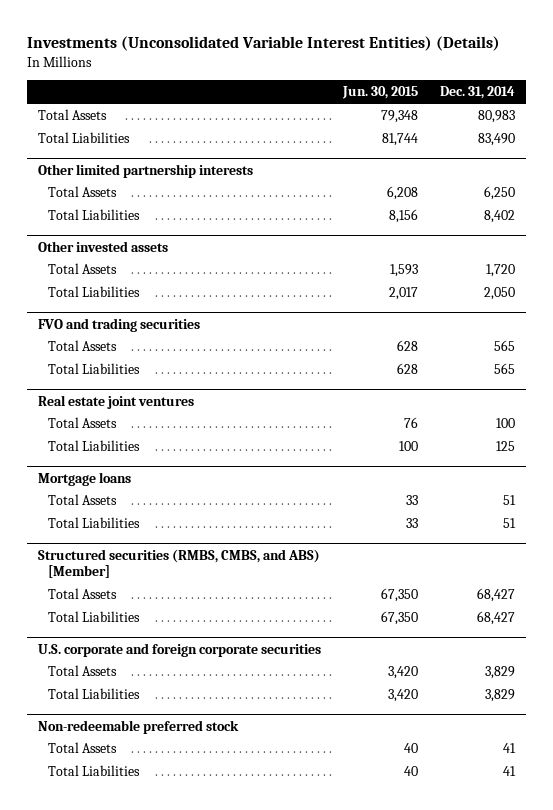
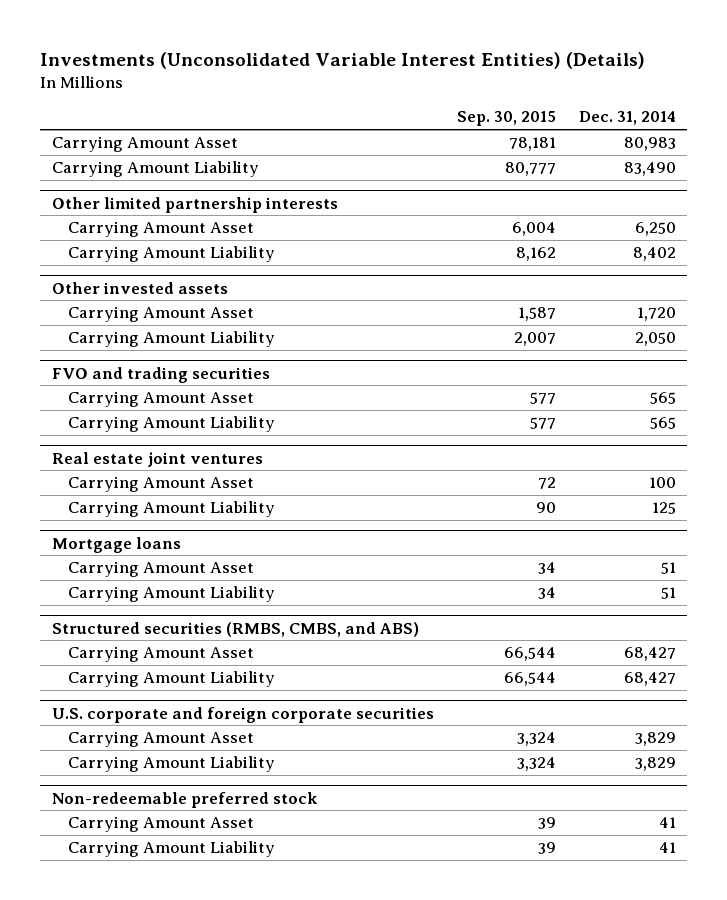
- | Jun. 30, 2015 | Dec. 31, 2014
+ | Sep. 30, 2015 | Dec. 31, 2014
- Total Assets | 79,348 | 80,983
- Total Liabilities | 81,744 | 83,490
+ Carrying Amount Asset | 78,181 | 80,983
+ Carrying Amount Liability | 80,777 | 83,490
@ Other limited partnership interests
- Total Assets | 6,208 | 6,250
- Total Liabilities | 8,156 | 8,402
+ Carrying Amount Asset | 6,004 | 6,250
+ Carrying Amount Liability | 8,162 | 8,402
@ Other invested assets
- Total Assets | 1,593 | 1,720
- Total Liabilities | 2,017 | 2,050
+ Carrying Amount Asset | 1,587 | 1,720
+ Carrying Amount Liability | 2,007 | 2,050
@ FVO and trading securities
- Total Assets | 628 | 565
- Total Liabilities | 628 | 565
+ Carrying Amount Asset | 577 | 565
+ Carrying Amount Liability | 577 | 565
@ Real estate joint ventures
- Total Assets | 76 | 100
- Total Liabilities | 100 | 125
+ Carrying Amount Asset | 72 | 100
+ Carrying Amount Liability | 90 | 125
@ Mortgage loans
- Total Assets | 33 | 51
- Total Liabilities | 33 | 51
- Structured securities (RMBS, CMBS, and ABS) [Member]
- Total Assets | 67,350 | 68,427
- Total Liabilities | 67,350 | 68,427
@ Mortgage loans
+ Carrying Amount Asset | 34 | 51
+ Carrying Amount Liability | 34 | 51
+ Structured securities (RMBS, CMBS, and ABS)
+ Carrying Amount Asset | 66,544 | 68,427
+ Carrying Amount Liability | 66,544 | 68,427
@ U.S. corporate and foreign corporate securities
- Total Assets | 3,420 | 3,829
- Total Liabilities | 3,420 | 3,829
+ Carrying Amount Asset | 3,324 | 3,829
+ Carrying Amount Liability | 3,324 | 3,829
@ Non-redeemable preferred stock
- Total Assets | 40 | 41
- Total Liabilities | 40 | 41
+ Carrying Amount Asset | 39 | 41
+ Carrying Amount Liability | 39 | 41

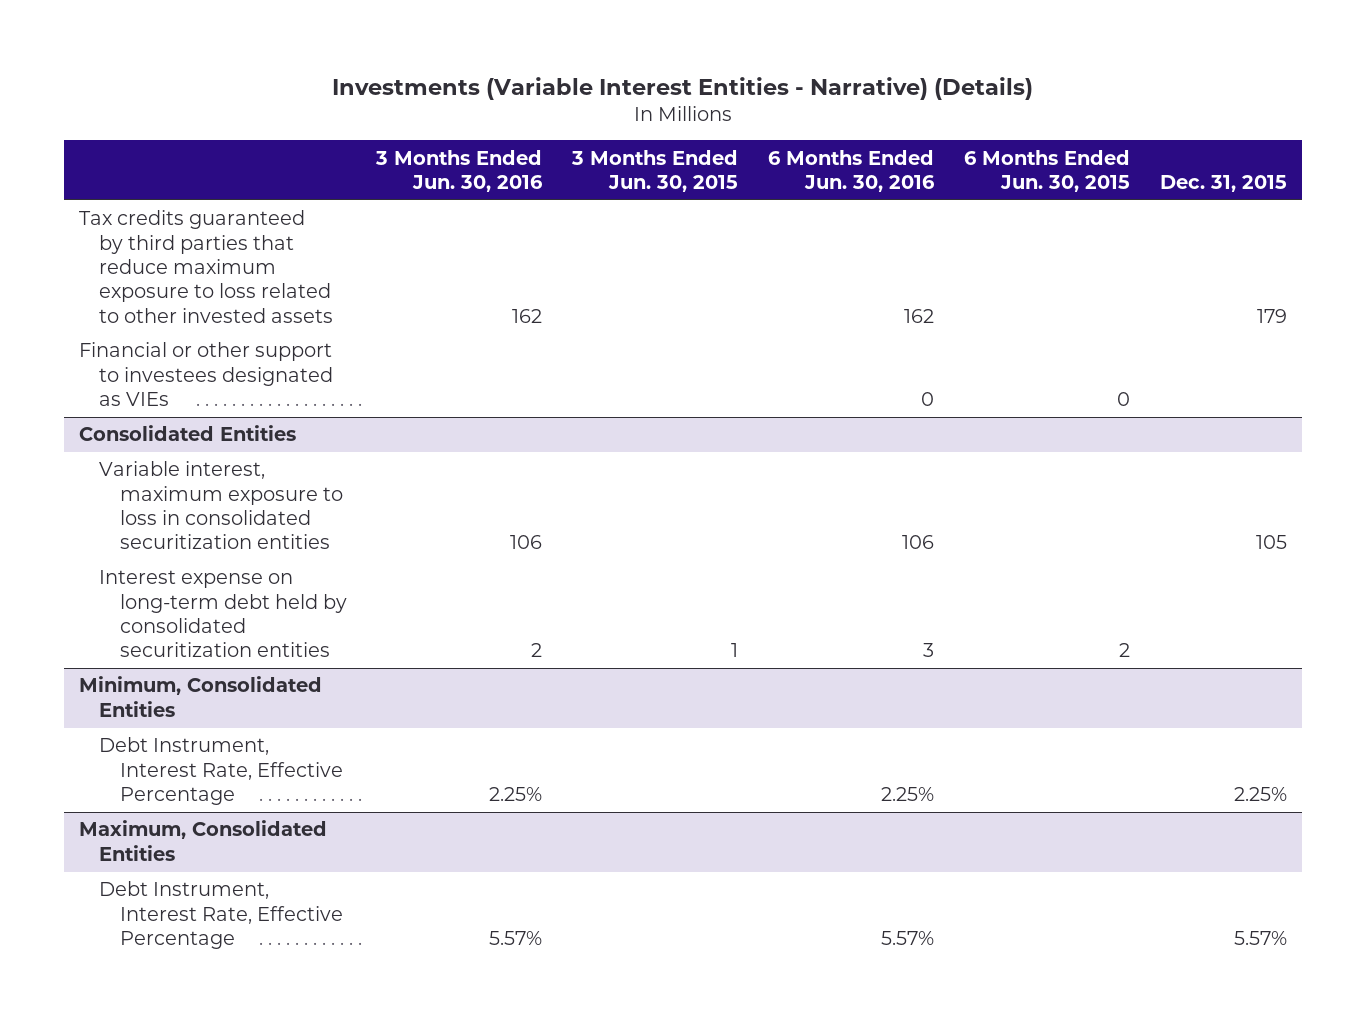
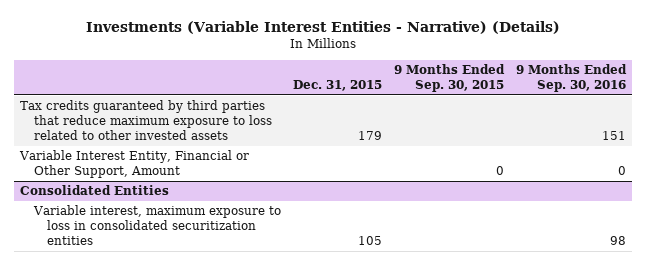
- | 3 Months Ended Jun. 30, 2016 | 3 Months Ended Jun. 30, 2015 | 6 Months Ended Jun. 30, 2016 | 6 Months Ended Jun. 30, 2015 | Dec. 31, 2015
+ | Dec. 31, 2015 | 9 Months Ended Sep. 30, 2015 | 9 Months Ended Sep. 30, 2016
- Financial or other support to investees designated as VIEs | | | 0 | 0 |
+ Variable Interest Entity, Financial or Other Support, Amount | | 0 | 0
@ Consolidated Entities
- Interest expense on long-term debt held by consolidated securitization entities | 2 | 1 | 3 | 2 |
- Minimum, Consolidated Entities
- Debt Instrument, Interest Rate, Effective Percentage | 2.25% | | 2.25% | | 2.25%
- Maximum, Consolidated Entities
- Debt Instrument, Interest Rate, Effective Percentage | 5.57% | | 5.57% | | 5.57%

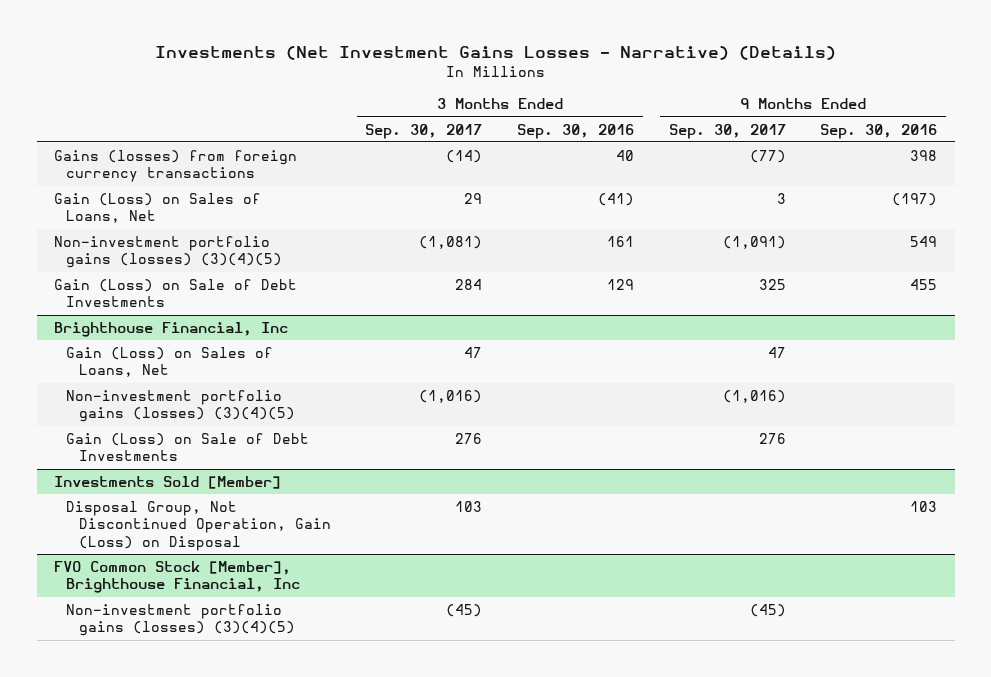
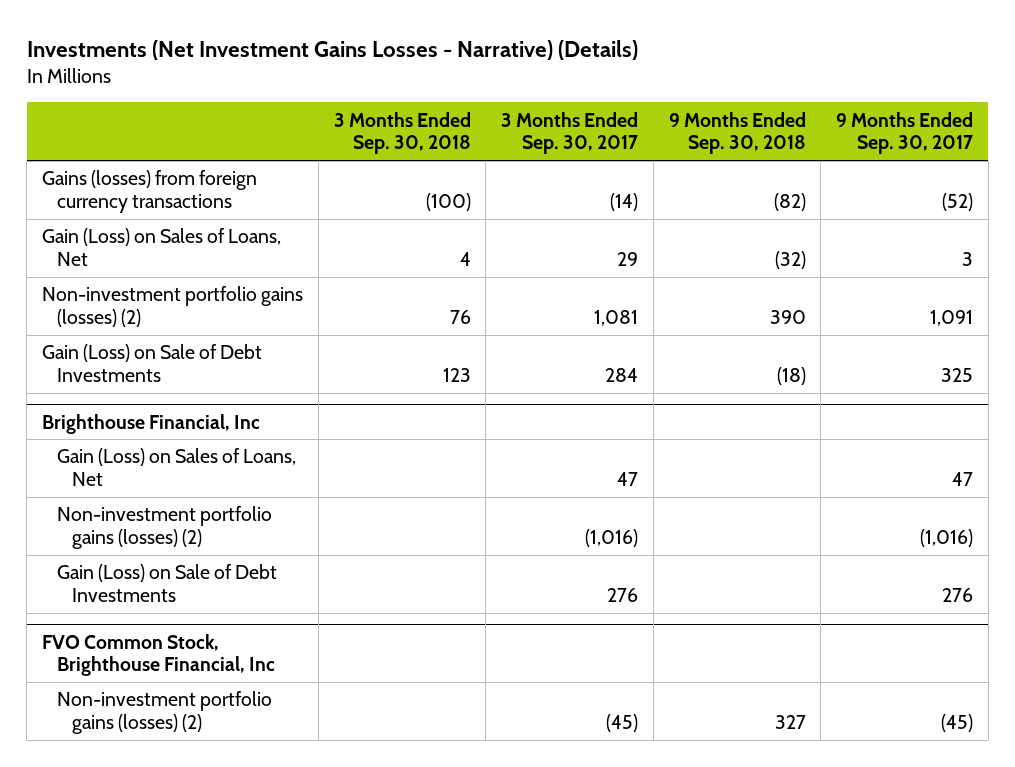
- | 3 Months Ended Sep. 30, 2017 | 3 Months Ended Sep. 30, 2016 | 9 Months Ended Sep. 30, 2017 | 9 Months Ended Sep. 30, 2016
+ | 3 Months Ended Sep. 30, 2018 | 3 Months Ended Sep. 30, 2017 | 9 Months Ended Sep. 30, 2018 | 9 Months Ended Sep. 30, 2017
- Gains (losses) from foreign currency transactions | (14) | 40 | (77) | 398
+ Gains (losses) from foreign currency transactions | (100) | (14) | (82) | (52)
- Non-investment portfolio gains (losses) (3)(4)(5) | (1,081) | 161 | (1,091) | 549
+ Non-investment portfolio gains (losses) (2) | 76 | 1,081 | 390 | 1,091
@ Brighthouse Financial, Inc
- Non-investment portfolio gains (losses) (3)(4)(5) | (1,016) | | (1,016) |
+ Non-investment portfolio gains (losses) (2) | | (1,016) | | (1,016)
- Investments Sold [Member]
- Disposal Group, Not Discontinued Operation, Gain (Loss) on Disposal | 103 | | | 103
- FVO Common Stock [Member], Brighthouse Financial, Inc
- Non-investment portfolio gains (losses) (3)(4)(5) | (45) | | (45) |
+ FVO Common Stock, Brighthouse Financial, Inc
+ Non-investment portfolio gains (losses) (2) | | (45) | 327 | (45)

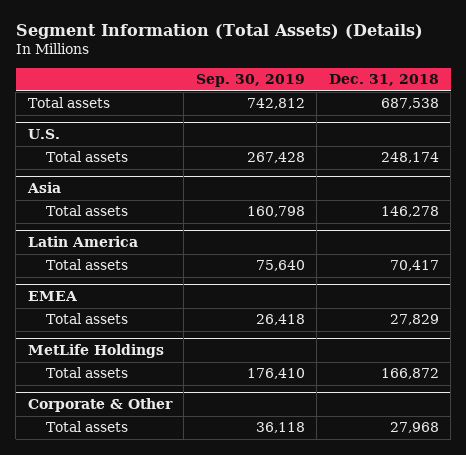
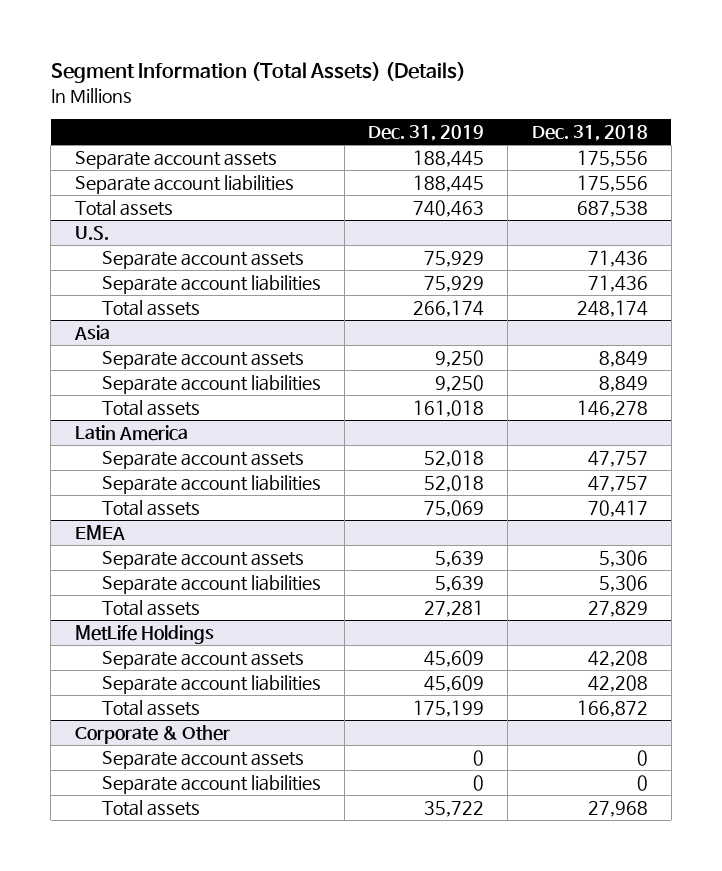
- | Sep. 30, 2019 | Dec. 31, 2018
+ | Dec. 31, 2019 | Dec. 31, 2018
+ Separate account assets | 188,445 | 175,556
+ Separate account liabilities | 188,445 | 175,556
@ U.S.
+ Separate account assets | 75,929 | 71,436
+ Separate account liabilities | 75,929 | 71,436
@ Asia
+ Separate account assets | 9,250 | 8,849
+ Separate account liabilities | 9,250 | 8,849
@ Latin America
+ Separate account assets | 52,018 | 47,757
+ Separate account liabilities | 52,018 | 47,757
@ EMEA
+ Separate account assets | 5,639 | 5,306
+ Separate account liabilities | 5,639 | 5,306
@ MetLife Holdings
+ Separate account assets | 45,609 | 42,208
+ Separate account liabilities | 45,609 | 42,208
@ Corporate & Other
+ Separate account assets | 0 | 0
+ Separate account liabilities | 0 | 0

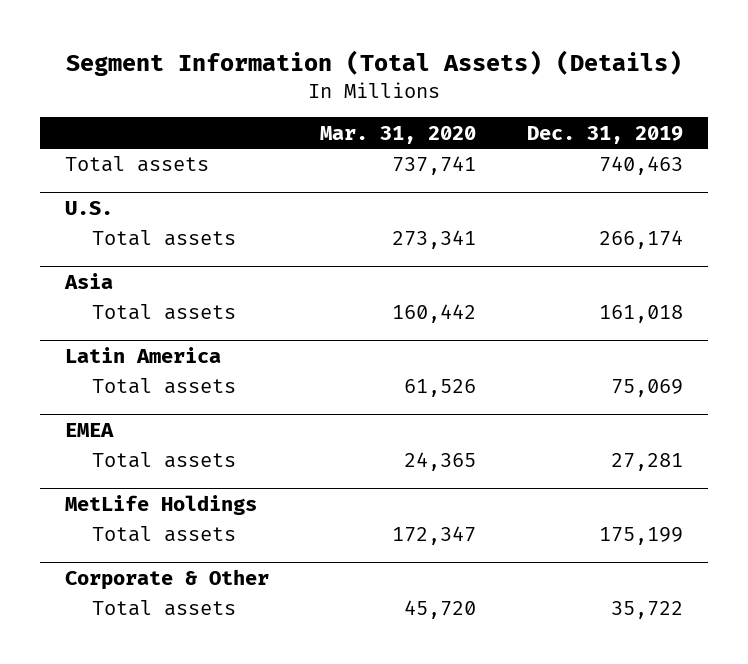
- | Dec. 31, 2019 | Dec. 31, 2018
+ | Mar. 31, 2020 | Dec. 31, 2019
- Separate account assets | 188,445 | 175,556
- Separate account liabilities | 188,445 | 175,556
@ U.S.
- Separate account assets | 75,929 | 71,436
- Separate account liabilities | 75,929 | 71,436
@ Asia
- Separate account assets | 9,250 | 8,849
- Separate account liabilities | 9,250 | 8,849
@ Latin America
- Separate account assets | 52,018 | 47,757
- Separate account liabilities | 52,018 | 47,757
@ EMEA
- Separate account assets | 5,639 | 5,306
- Separate account liabilities | 5,639 | 5,306
@ MetLife Holdings
- Separate account assets | 45,609 | 42,208
- Separate account liabilities | 45,609 | 42,208
@ Corporate & Other
- Separate account assets | 0 | 0
- Separate account liabilities | 0 | 0

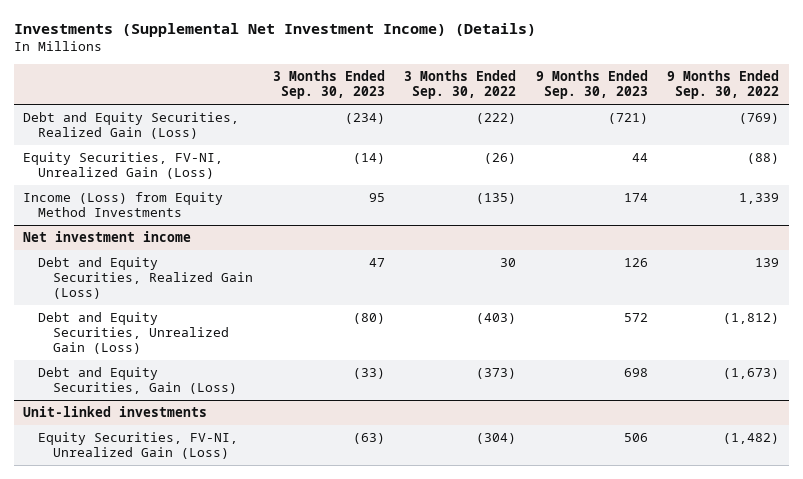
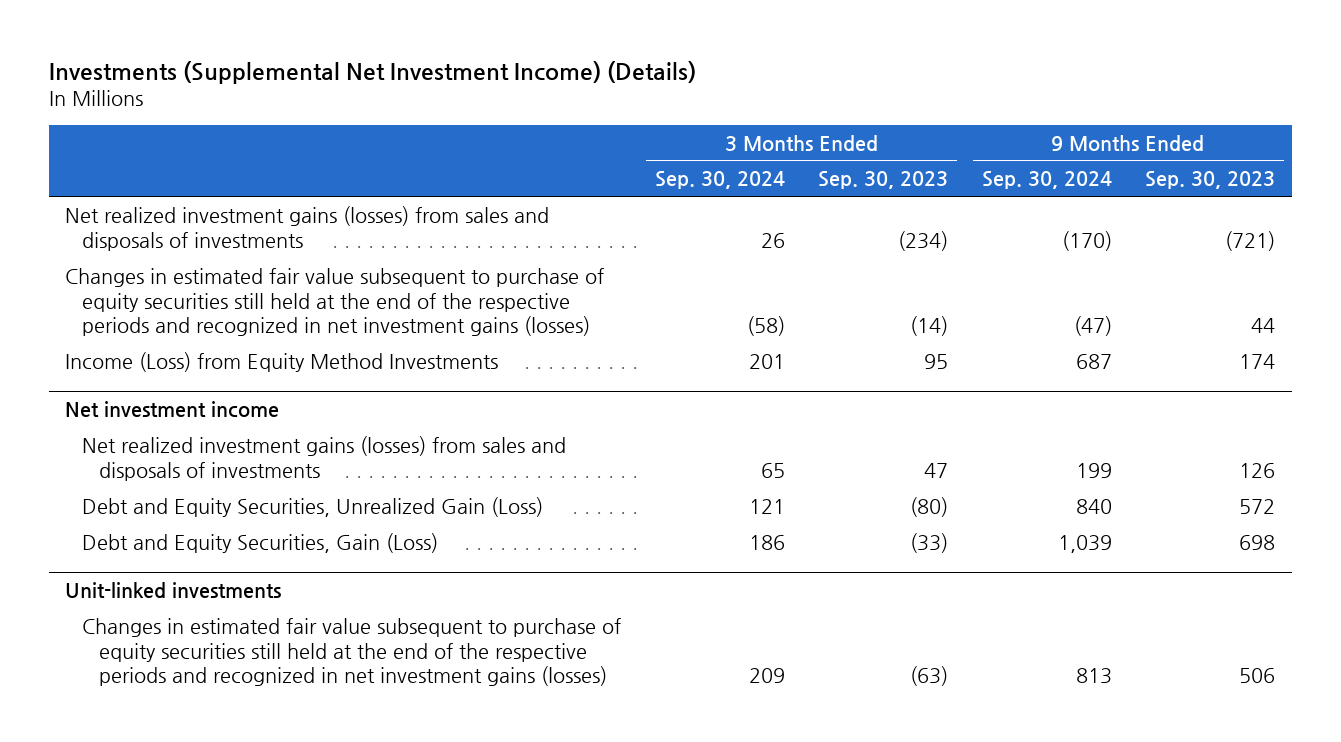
- | 3 Months Ended Sep. 30, 2023 | 3 Months Ended Sep. 30, 2022 | 9 Months Ended Sep. 30, 2023 | 9 Months Ended Sep. 30, 2022
+ | 3 Months Ended Sep. 30, 2024 | 3 Months Ended Sep. 30, 2023 | 9 Months Ended Sep. 30, 2024 | 9 Months Ended Sep. 30, 2023
- Debt and Equity Securities, Realized Gain (Loss) | (234) | (222) | (721) | (769)
- Equity Securities, FV-NI, Unrealized Gain (Loss) | (14) | (26) | 44 | (88)
+ Net realized investment gains (losses) from sales and disposals of investments | 26 | (234) | (170) | (721)
+ Changes in estimated fair value subsequent to purchase of equity securities still held at the end of the respective periods and recognized in net investment gains (losses) | (58) | (14) | (47) | 44
@ Net investment income
- Debt and Equity Securities, Realized Gain (Loss) | 47 | 30 | 126 | 139
+ Net realized investment gains (losses) from sales and disposals of investments | 65 | 47 | 199 | 126
@ Unit-linked investments
- Equity Securities, FV-NI, Unrealized Gain (Loss) | (63) | (304) | 506 | (1,482)
+ Changes in estimated fair value subsequent to purchase of equity securities still held at the end of the respective periods and recognized in net investment gains (losses) | 209 | (63) | 813 | 506

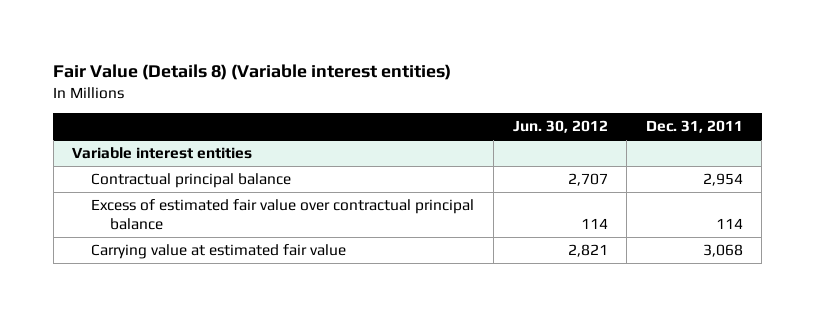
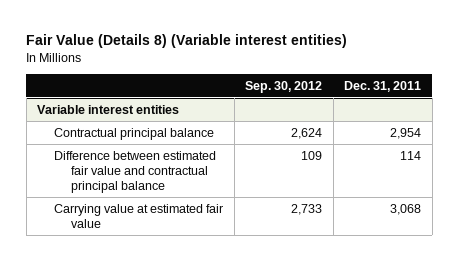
- | Jun. 30, 2012 | Dec. 31, 2011
+ | Sep. 30, 2012 | Dec. 31, 2011
@ Variable interest entities
- Excess of estimated fair value over contractual principal balance | 114 | 114
+ Difference between estimated fair value and contractual principal balance | 109 | 114

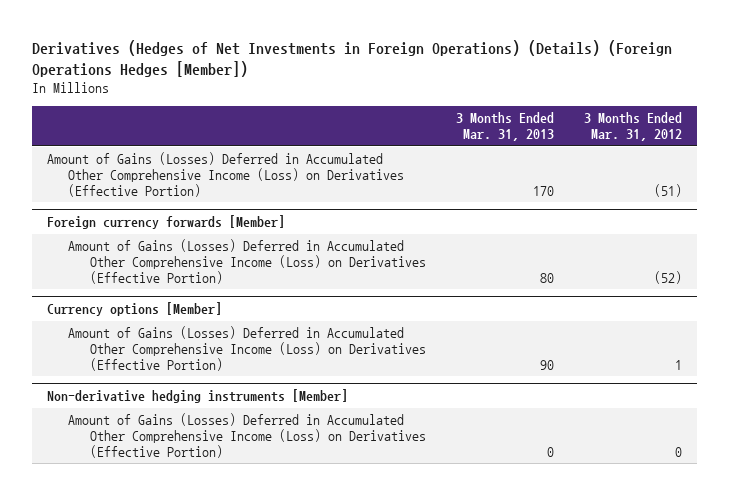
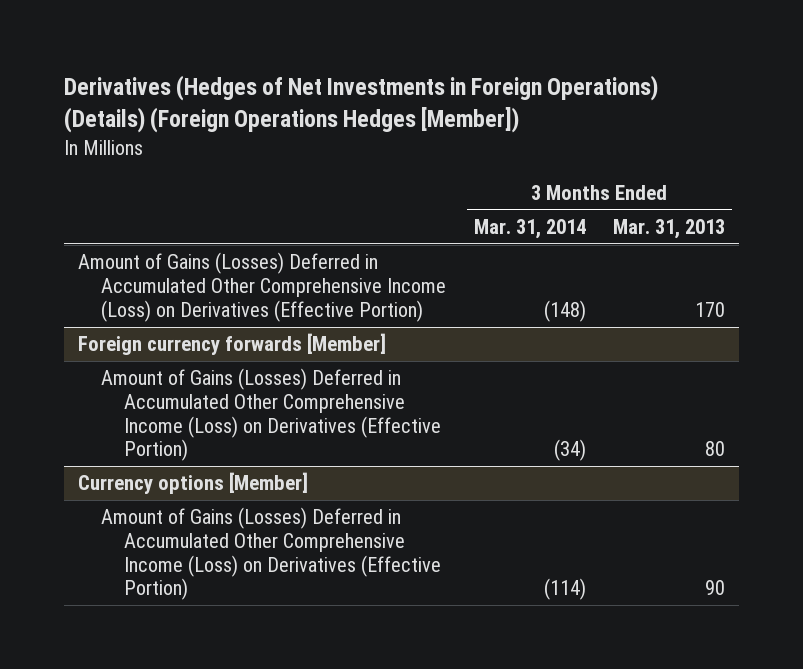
- | 3 Months Ended Mar. 31, 2013 | 3 Months Ended Mar. 31, 2012
+ | 3 Months Ended Mar. 31, 2014 | 3 Months Ended Mar. 31, 2013
- Non-derivative hedging instruments [Member]
- Amount of Gains (Losses) Deferred in Accumulated Other Comprehensive Income (Loss) on Derivatives (Effective Portion) | 0 | 0

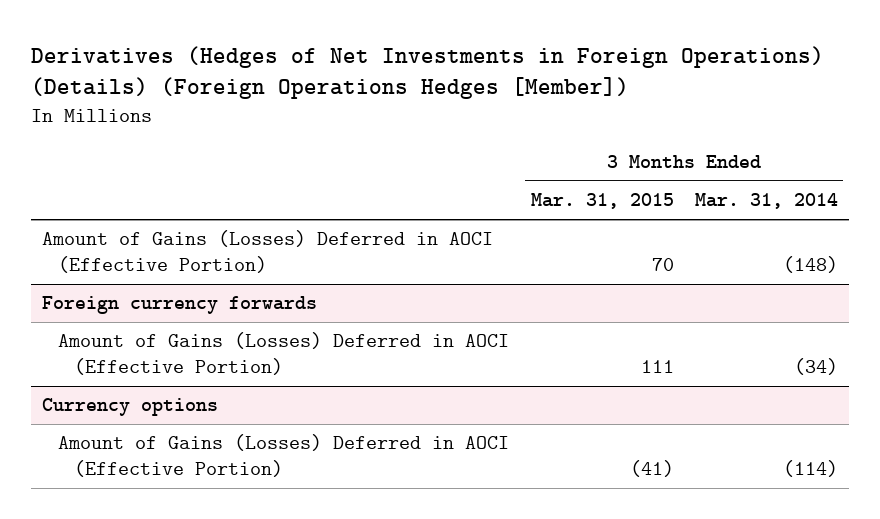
- | 3 Months Ended Mar. 31, 2014 | 3 Months Ended Mar. 31, 2013
+ | 3 Months Ended Mar. 31, 2015 | 3 Months Ended Mar. 31, 2014
- Amount of Gains (Losses) Deferred in Accumulated Other Comprehensive Income (Loss) on Derivatives (Effective Portion) | (148) | 170
- Foreign currency forwards [Member]
- Amount of Gains (Losses) Deferred in Accumulated Other Comprehensive Income (Loss) on Derivatives (Effective Portion) | (34) | 80
- Currency options [Member]
- Amount of Gains (Losses) Deferred in Accumulated Other Comprehensive Income (Loss) on Derivatives (Effective Portion) | (114) | 90
+ Amount of Gains (Losses) Deferred in AOCI (Effective Portion) | 70 | (148)
+ Foreign currency forwards
+ Amount of Gains (Losses) Deferred in AOCI (Effective Portion) | 111 | (34)
+ Currency options
+ Amount of Gains (Losses) Deferred in AOCI (Effective Portion) | (41) | (114)

